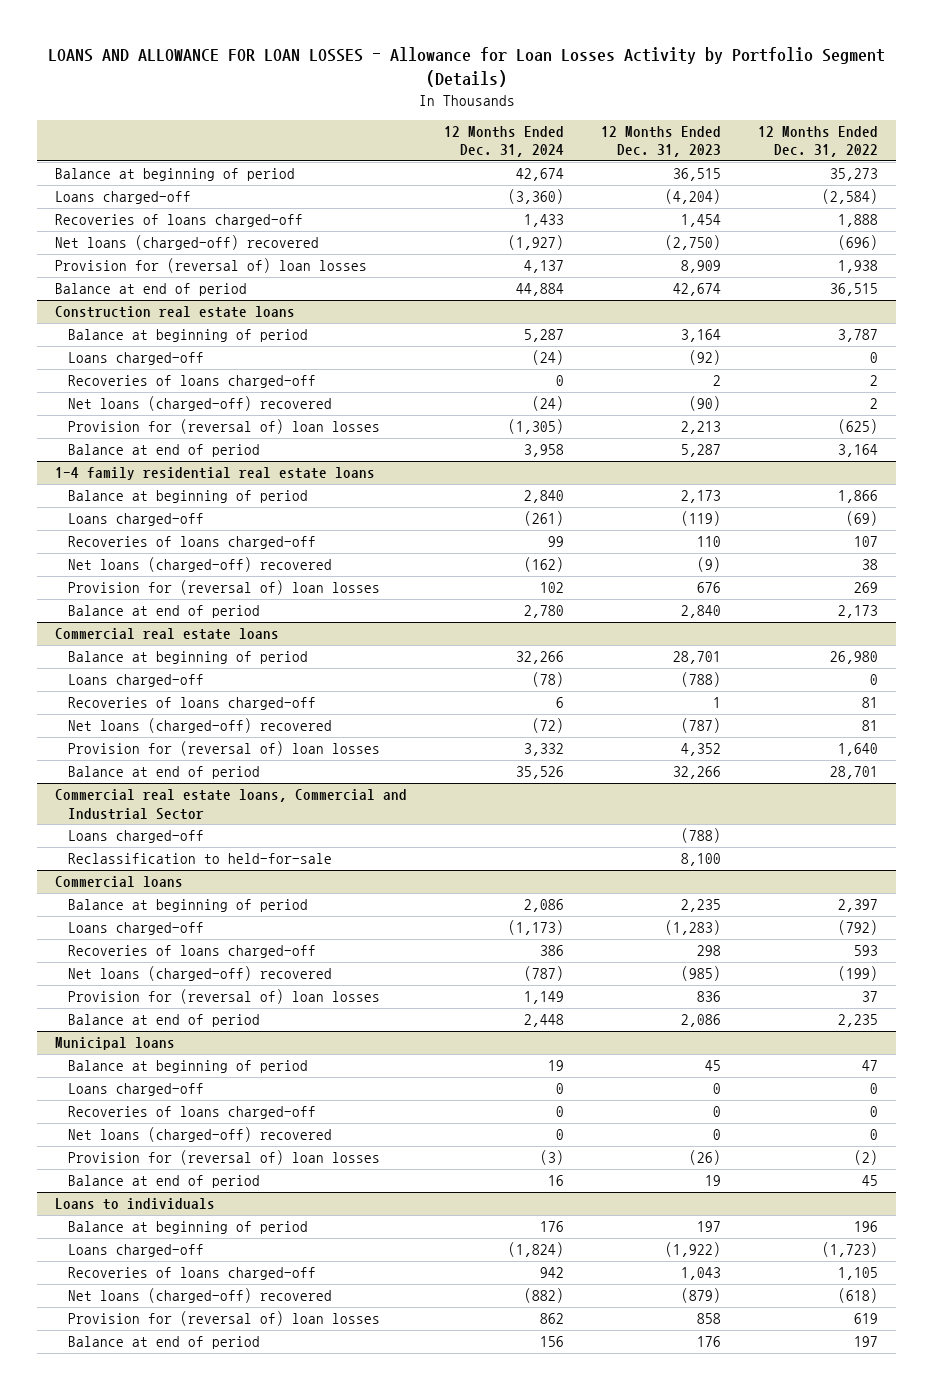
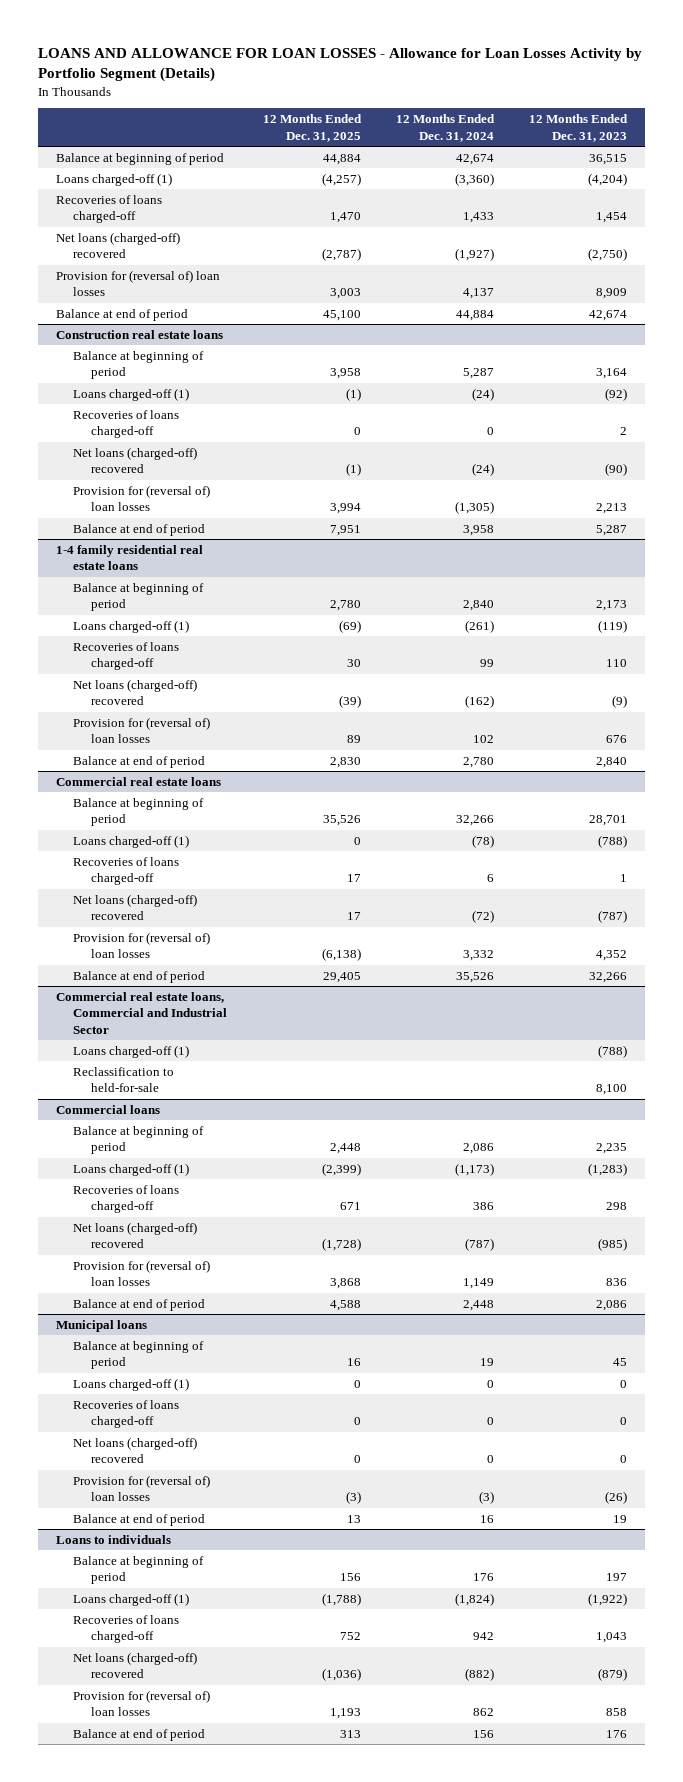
- | 12 Months Ended Dec. 31, 2024 | 12 Months Ended Dec. 31, 2023 | 12 Months Ended Dec. 31, 2022
+ | 12 Months Ended Dec. 31, 2025 | 12 Months Ended Dec. 31, 2024 | 12 Months Ended Dec. 31, 2023
- Loans charged-off | (3,360) | (4,204) | (2,584)
+ Loans charged-off (1) | (4,257) | (3,360) | (4,204)
@ Construction real estate loans
- Loans charged-off | (24) | (92) | 0
+ Loans charged-off (1) | (1) | (24) | (92)
@ 1-4 family residential real estate loans
- Loans charged-off | (261) | (119) | (69)
+ Loans charged-off (1) | (69) | (261) | (119)
@ Commercial real estate loans
- Loans charged-off | (78) | (788) | 0
+ Loans charged-off (1) | 0 | (78) | (788)
@ Commercial real estate loans, Commercial and Industrial Sector
- Loans charged-off | | (788) |
+ Loans charged-off (1) | | | (788)
@ Commercial loans
- Loans charged-off | (1,173) | (1,283) | (792)
+ Loans charged-off (1) | (2,399) | (1,173) | (1,283)
@ Municipal loans
- Loans charged-off | 0 | 0 | 0
+ Loans charged-off (1) | 0 | 0 | 0
@ Loans to individuals
- Loans charged-off | (1,824) | (1,922) | (1,723)
+ Loans charged-off (1) | (1,788) | (1,824) | (1,922)

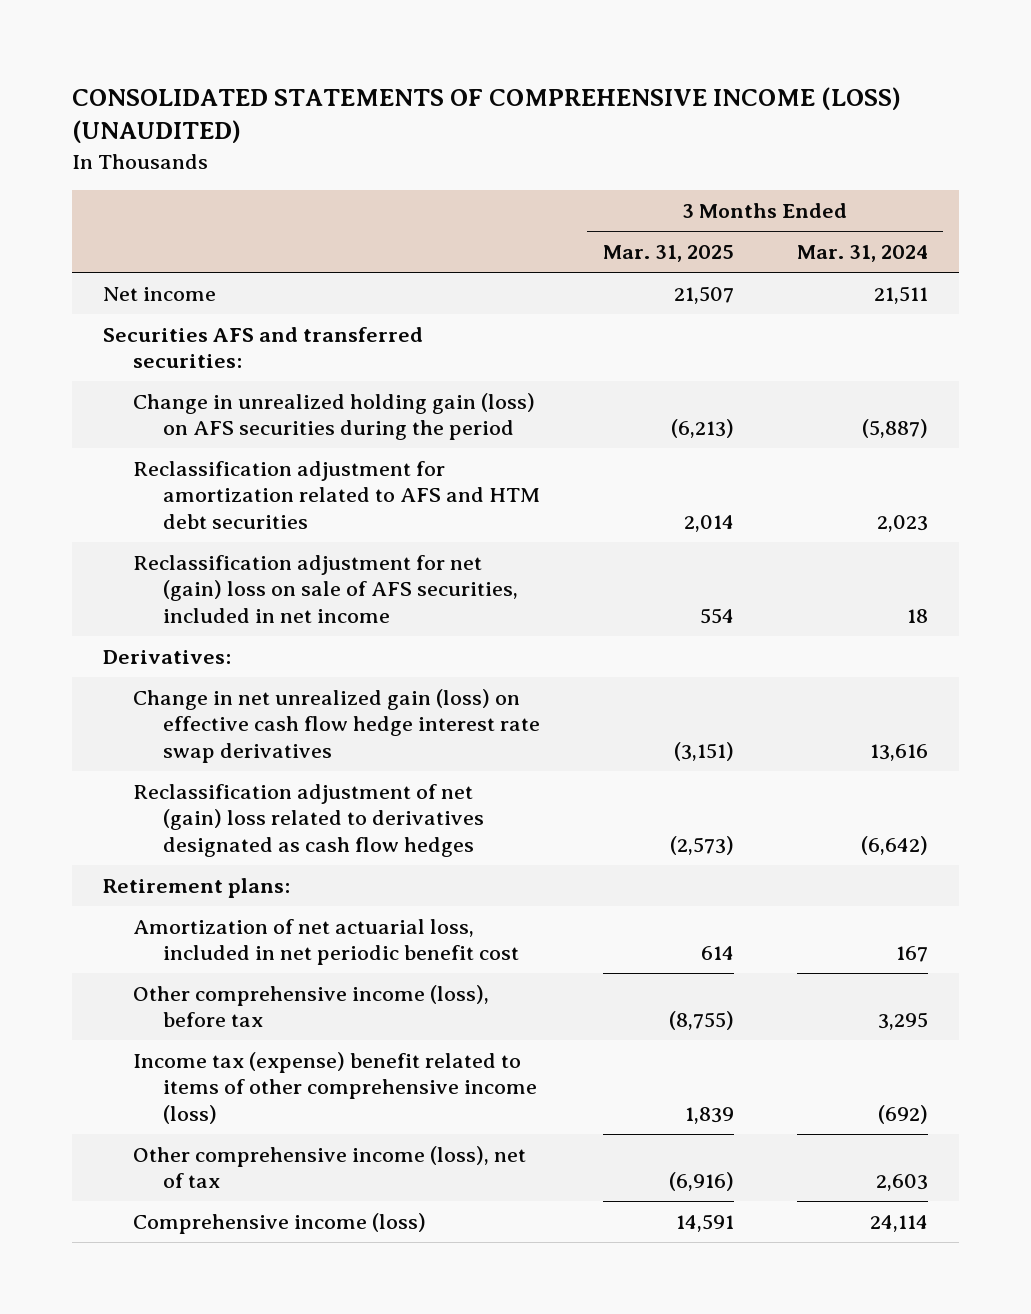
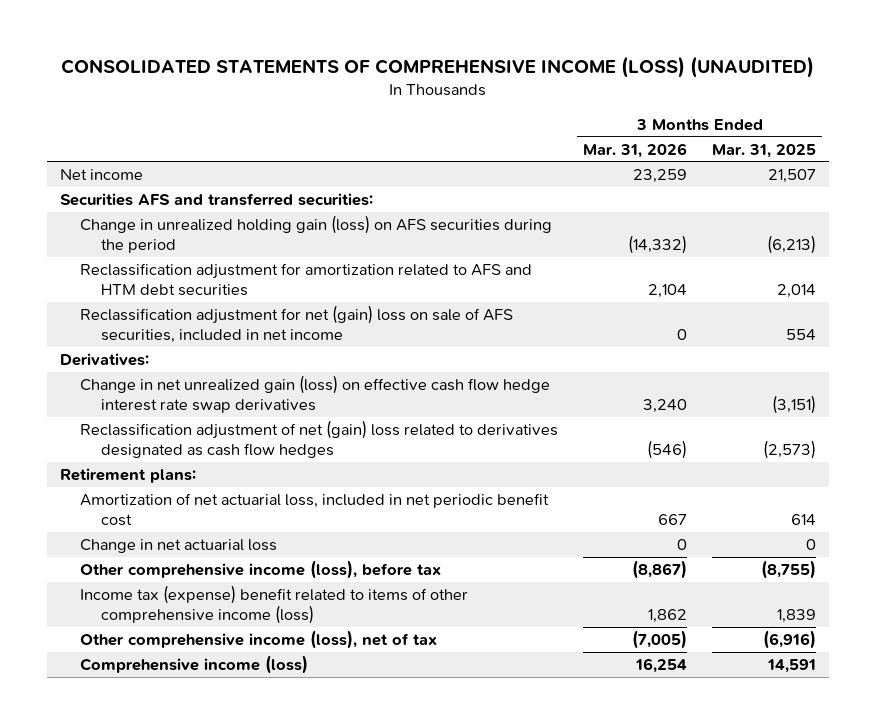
- | 3 Months Ended Mar. 31, 2025 | 3 Months Ended Mar. 31, 2024
+ | 3 Months Ended Mar. 31, 2026 | 3 Months Ended Mar. 31, 2025
+ Change in net actuarial loss | 0 | 0

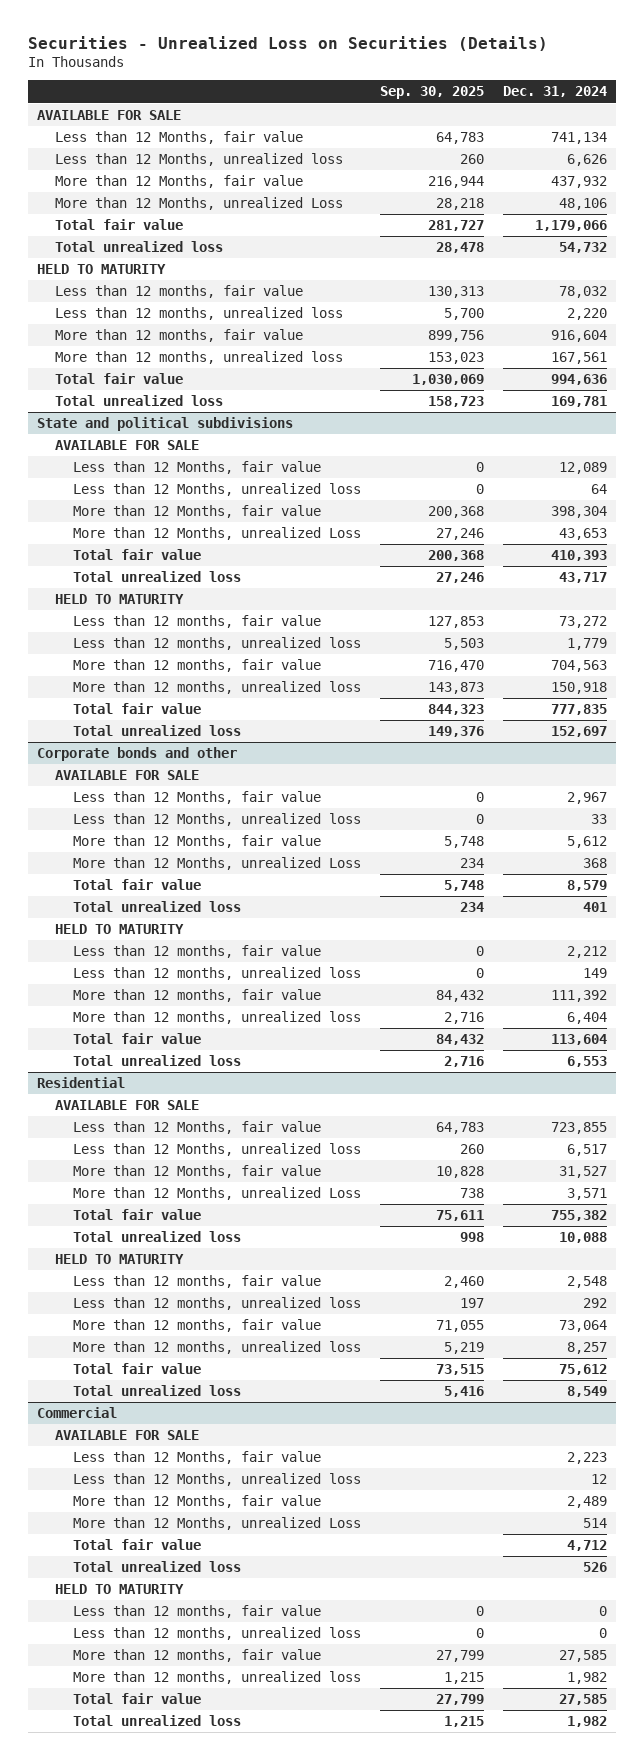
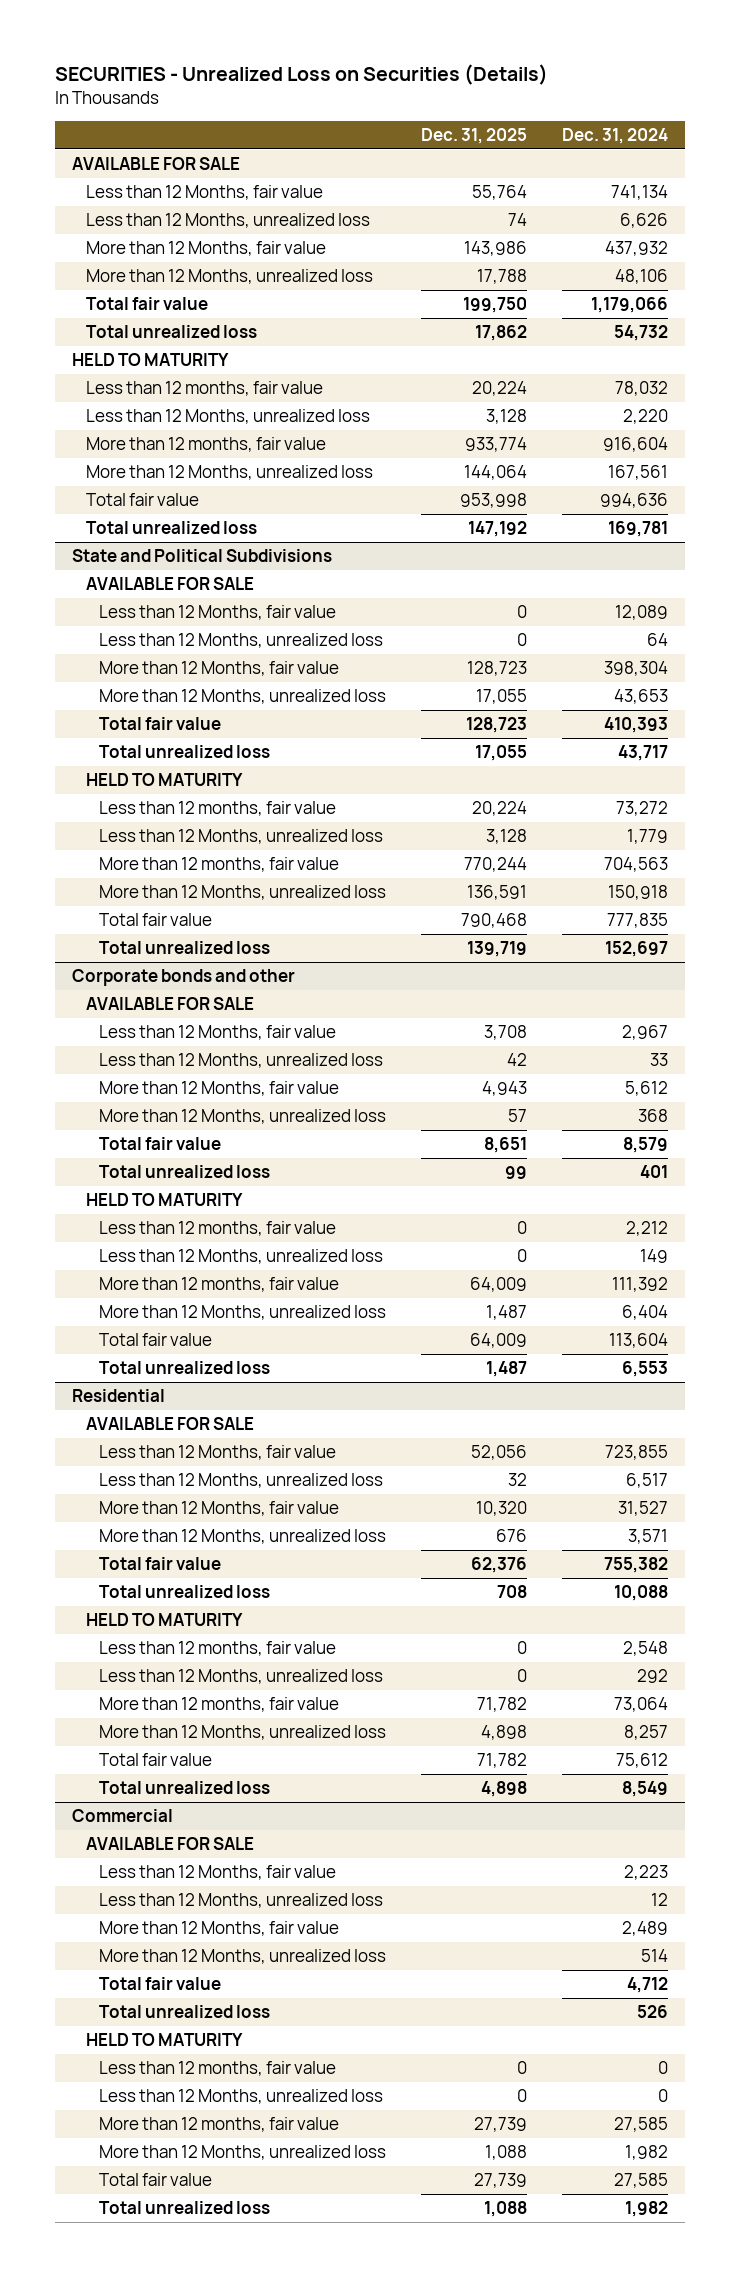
- Securities - Unrealized Loss on Securities (Details)
+ SECURITIES - Unrealized Loss on Securities (Details)
- | Sep. 30, 2025 | Dec. 31, 2024
+ | Dec. 31, 2025 | Dec. 31, 2024
- More than 12 Months, unrealized Loss | 28,218 | 48,106
+ More than 12 Months, unrealized loss | 17,788 | 48,106
- Less than 12 months, unrealized loss | 5,700 | 2,220
+ Less than 12 Months, unrealized loss | 3,128 | 2,220
- More than 12 months, unrealized loss | 153,023 | 167,561
+ More than 12 Months, unrealized loss | 144,064 | 167,561
- State and political subdivisions
+ State and Political Subdivisions
- More than 12 Months, unrealized Loss | 27,246 | 43,653
+ More than 12 Months, unrealized loss | 17,055 | 43,653
- Less than 12 months, unrealized loss | 5,503 | 1,779
+ Less than 12 Months, unrealized loss | 3,128 | 1,779
- More than 12 months, unrealized loss | 143,873 | 150,918
+ More than 12 Months, unrealized loss | 136,591 | 150,918
@ Corporate bonds and other
- More than 12 Months, unrealized Loss | 234 | 368
+ More than 12 Months, unrealized loss | 57 | 368
- Less than 12 months, unrealized loss | 0 | 149
+ Less than 12 Months, unrealized loss | 0 | 149
- More than 12 months, unrealized loss | 2,716 | 6,404
+ More than 12 Months, unrealized loss | 1,487 | 6,404
@ Residential
- More than 12 Months, unrealized Loss | 738 | 3,571
+ More than 12 Months, unrealized loss | 676 | 3,571
- Less than 12 months, unrealized loss | 197 | 292
+ Less than 12 Months, unrealized loss | 0 | 292
- More than 12 months, unrealized loss | 5,219 | 8,257
+ More than 12 Months, unrealized loss | 4,898 | 8,257
@ Commercial
- More than 12 Months, unrealized Loss | | 514
+ More than 12 Months, unrealized loss | | 514
- Less than 12 months, unrealized loss | 0 | 0
+ Less than 12 Months, unrealized loss | 0 | 0
- More than 12 months, unrealized loss | 1,215 | 1,982
+ More than 12 Months, unrealized loss | 1,088 | 1,982

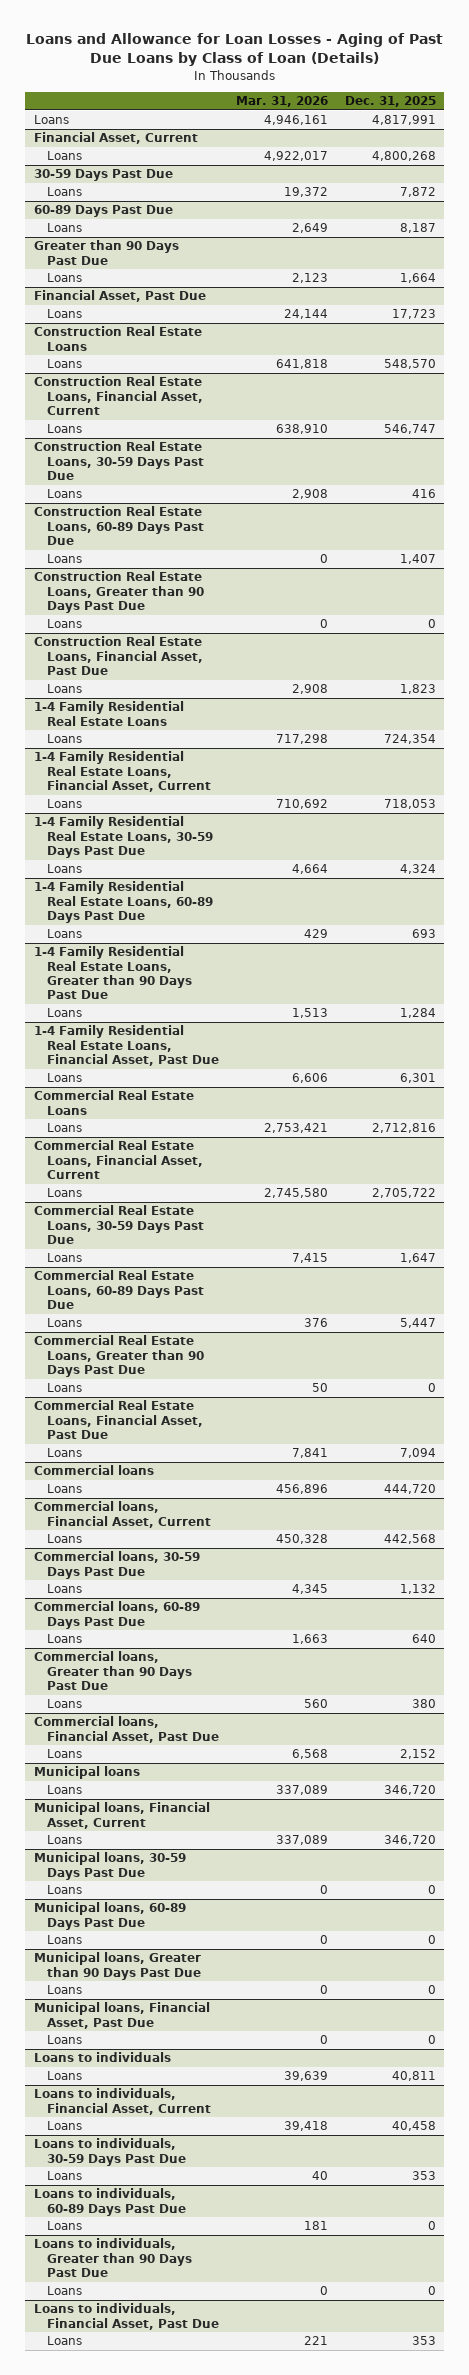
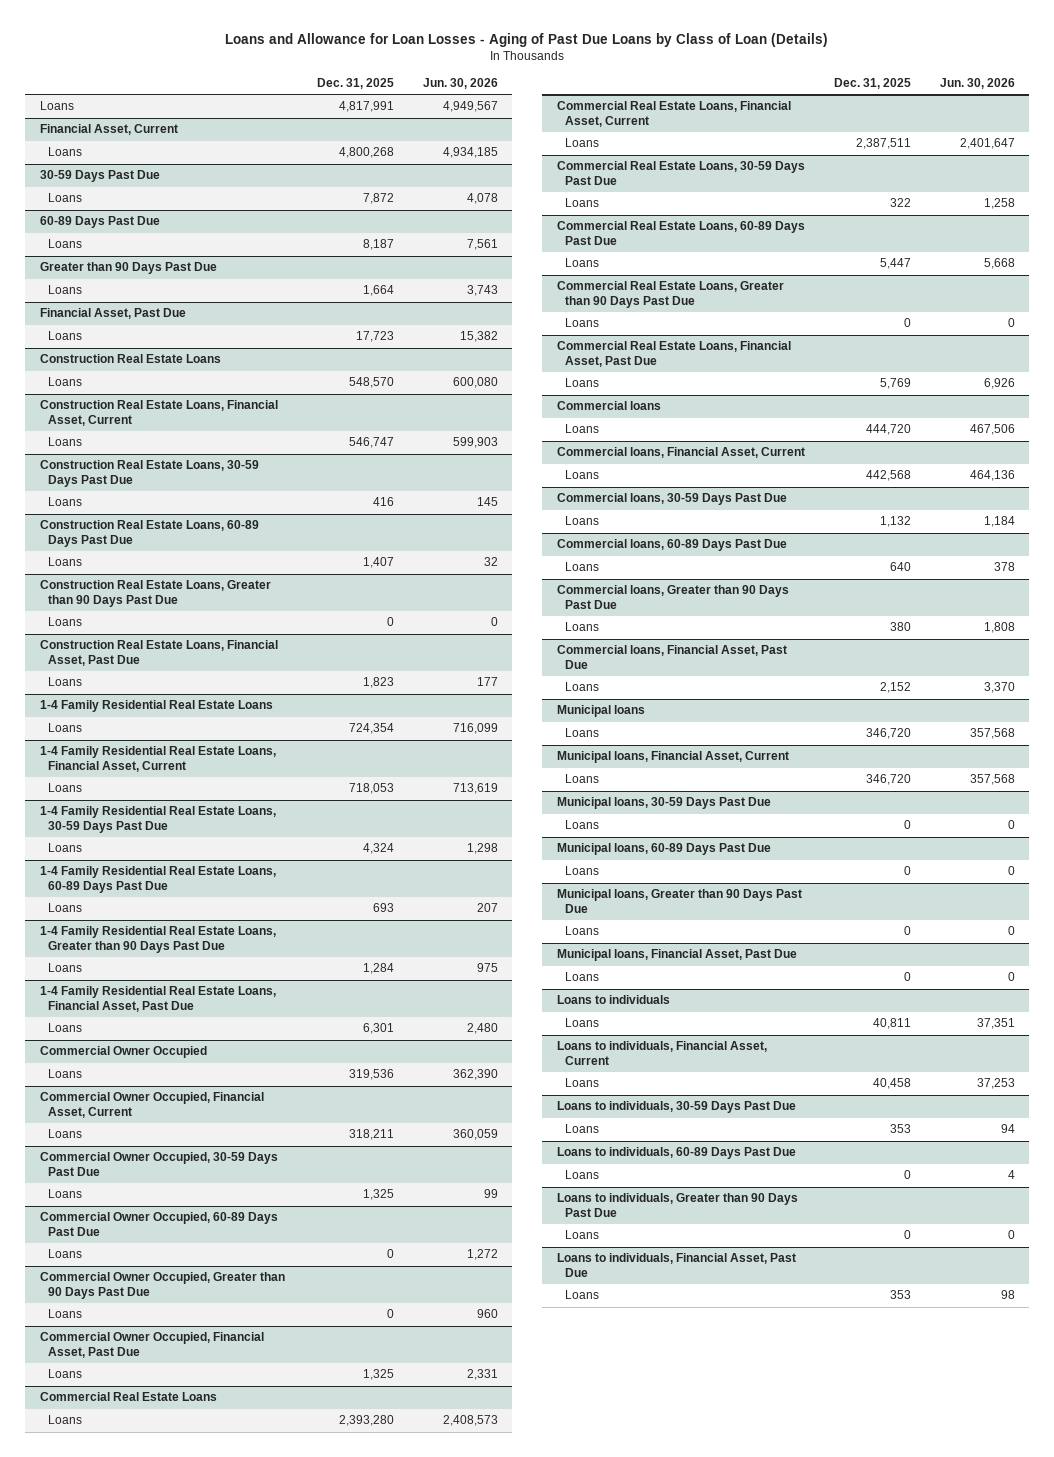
- | Mar. 31, 2026 | Dec. 31, 2025
+ | Dec. 31, 2025 | Jun. 30, 2026
+ Commercial Owner Occupied
+ Loans | 319,536 | 362,390
+ Commercial Owner Occupied, Financial Asset, Current
+ Loans | 318,211 | 360,059
+ Commercial Owner Occupied, 30-59 Days Past Due
+ Loans | 1,325 | 99
+ Commercial Owner Occupied, 60-89 Days Past Due
+ Loans | 0 | 1,272
+ Commercial Owner Occupied, Greater than 90 Days Past Due
+ Loans | 0 | 960
+ Commercial Owner Occupied, Financial Asset, Past Due
+ Loans | 1,325 | 2,331
@ Commercial Real Estate Loans
- Loans | 2,753,421 | 2,712,816
+ Loans | 2,393,280 | 2,408,573
@ Commercial Real Estate Loans, Financial Asset, Current
- Loans | 2,745,580 | 2,705,722
+ Loans | 2,387,511 | 2,401,647
@ Commercial Real Estate Loans, 30-59 Days Past Due
- Loans | 7,415 | 1,647
+ Loans | 322 | 1,258
@ Commercial Real Estate Loans, Financial Asset, Past Due
- Loans | 7,841 | 7,094
+ Loans | 5,769 | 6,926

